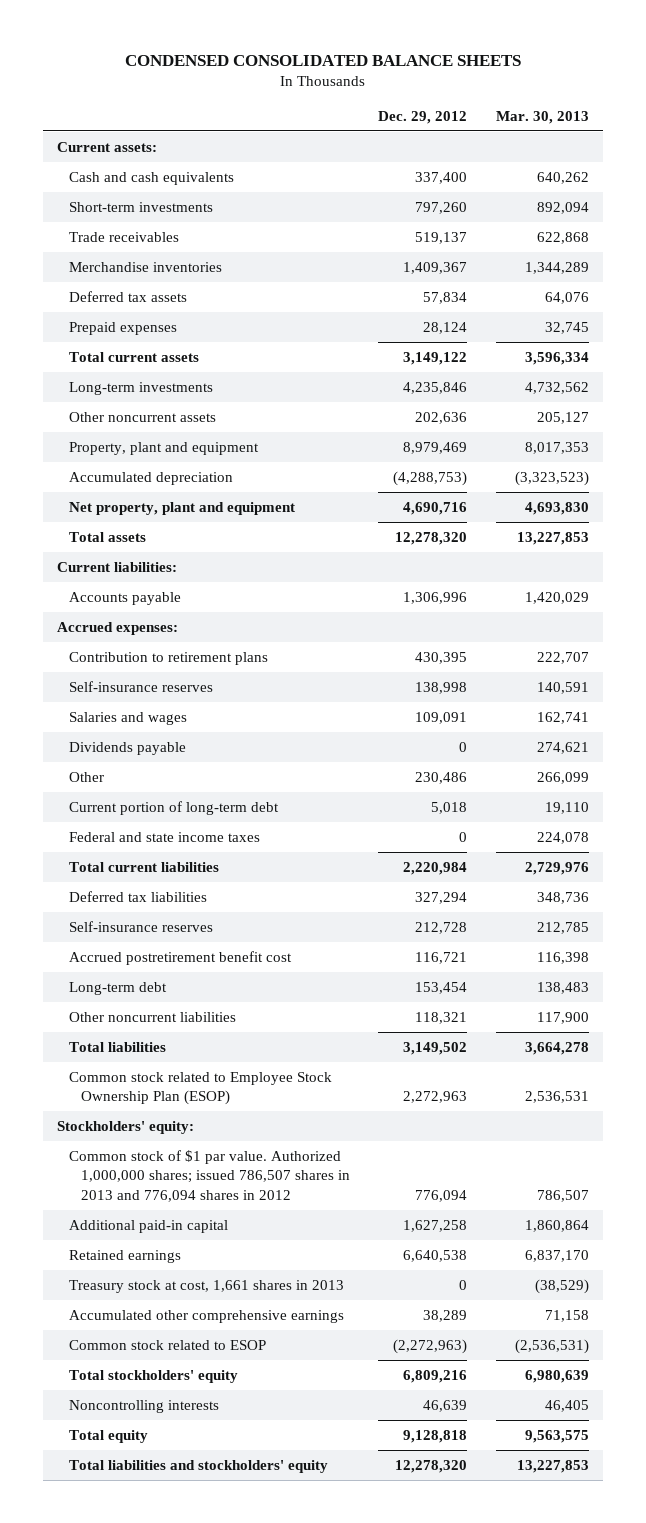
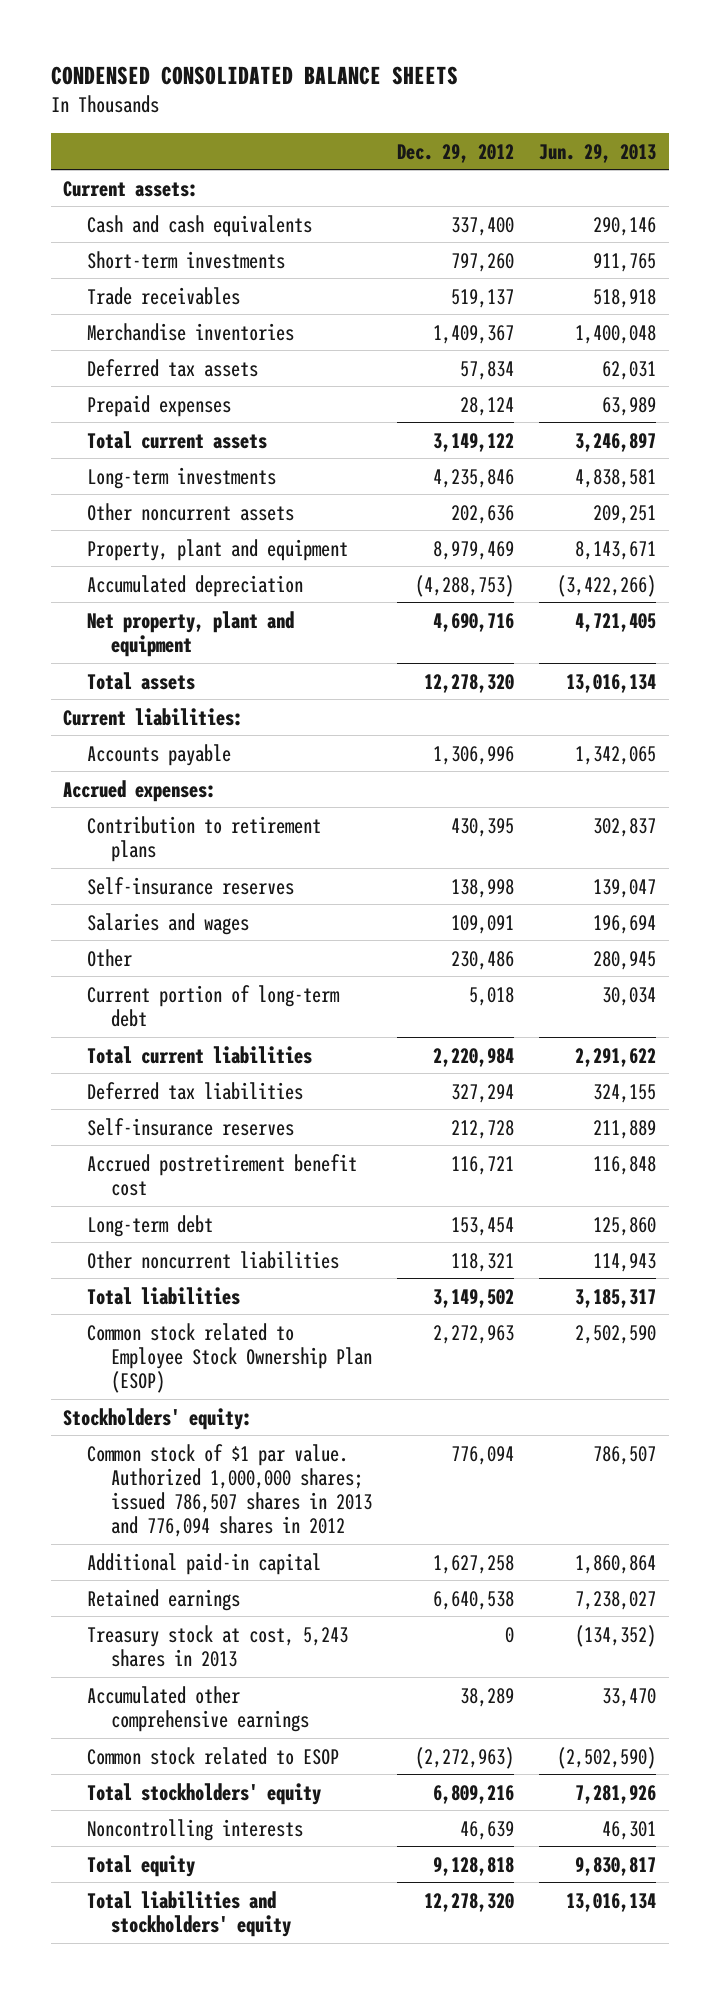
- | Dec. 29, 2012 | Mar. 30, 2013
+ | Dec. 29, 2012 | Jun. 29, 2013
- Dividends payable | 0 | 274,621
- Federal and state income taxes | 0 | 224,078
- Treasury stock at cost, 1,661 shares in 2013 | 0 | (38,529)
+ Treasury stock at cost, 5,243 shares in 2013 | 0 | (134,352)

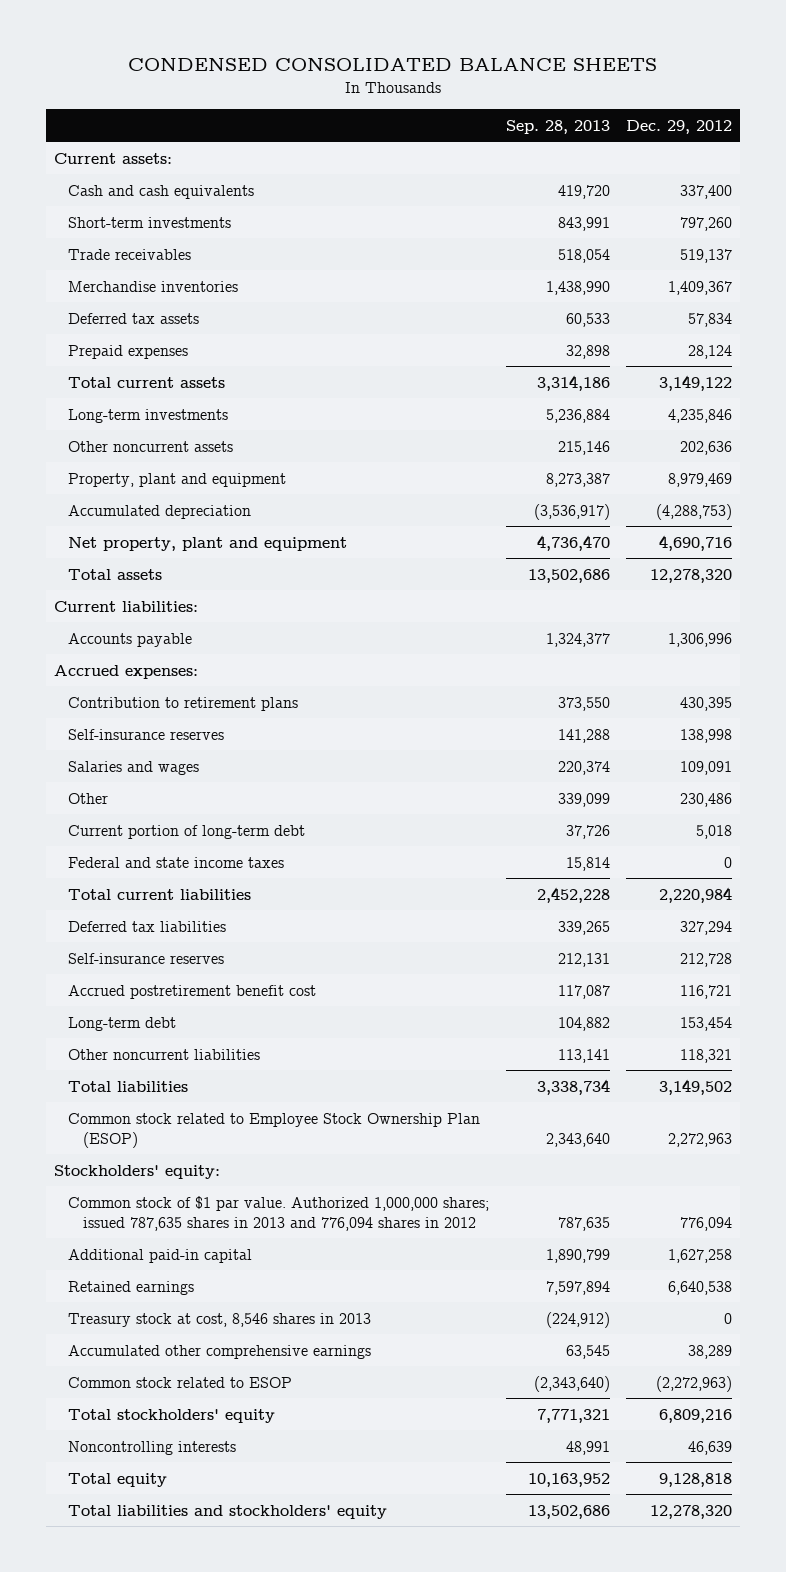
- | Dec. 29, 2012 | Jun. 29, 2013
+ | Sep. 28, 2013 | Dec. 29, 2012
+ Federal and state income taxes | 15,814 | 0
- Common stock of $1 par value. Authorized 1,000,000 shares; issued 786,507 shares in 2013 and 776,094 shares in 2012 | 776,094 | 786,507
+ Common stock of $1 par value. Authorized 1,000,000 shares; issued 787,635 shares in 2013 and 776,094 shares in 2012 | 787,635 | 776,094
- Treasury stock at cost, 5,243 shares in 2013 | 0 | (134,352)
+ Treasury stock at cost, 8,546 shares in 2013 | (224,912) | 0

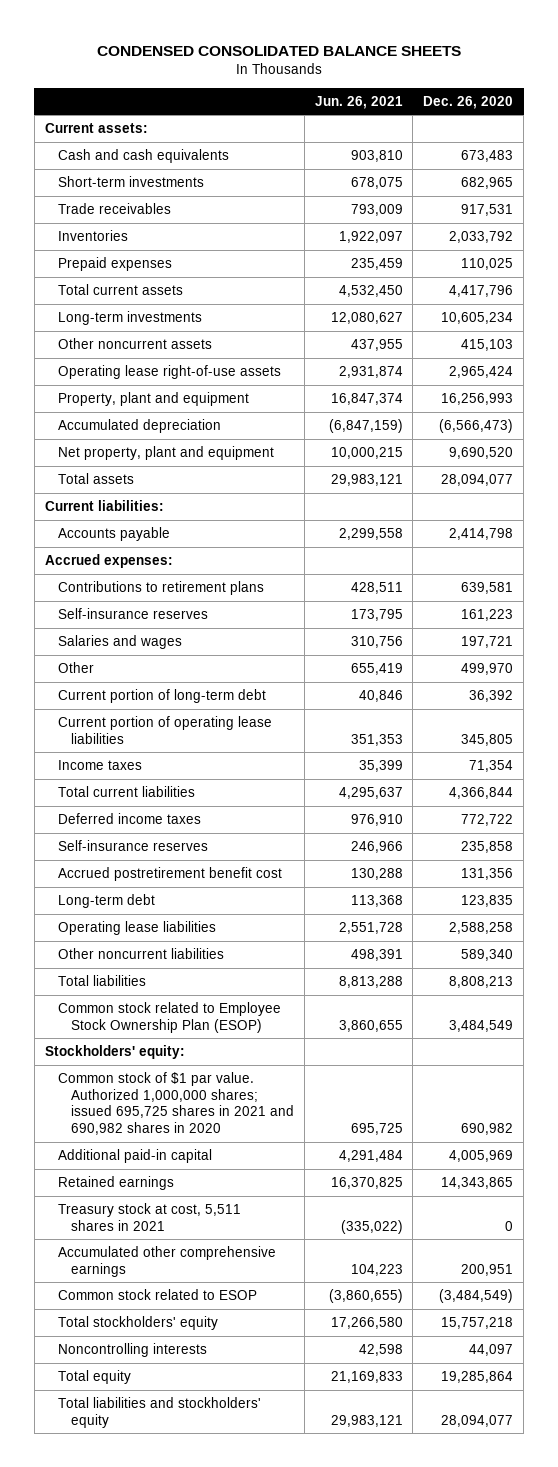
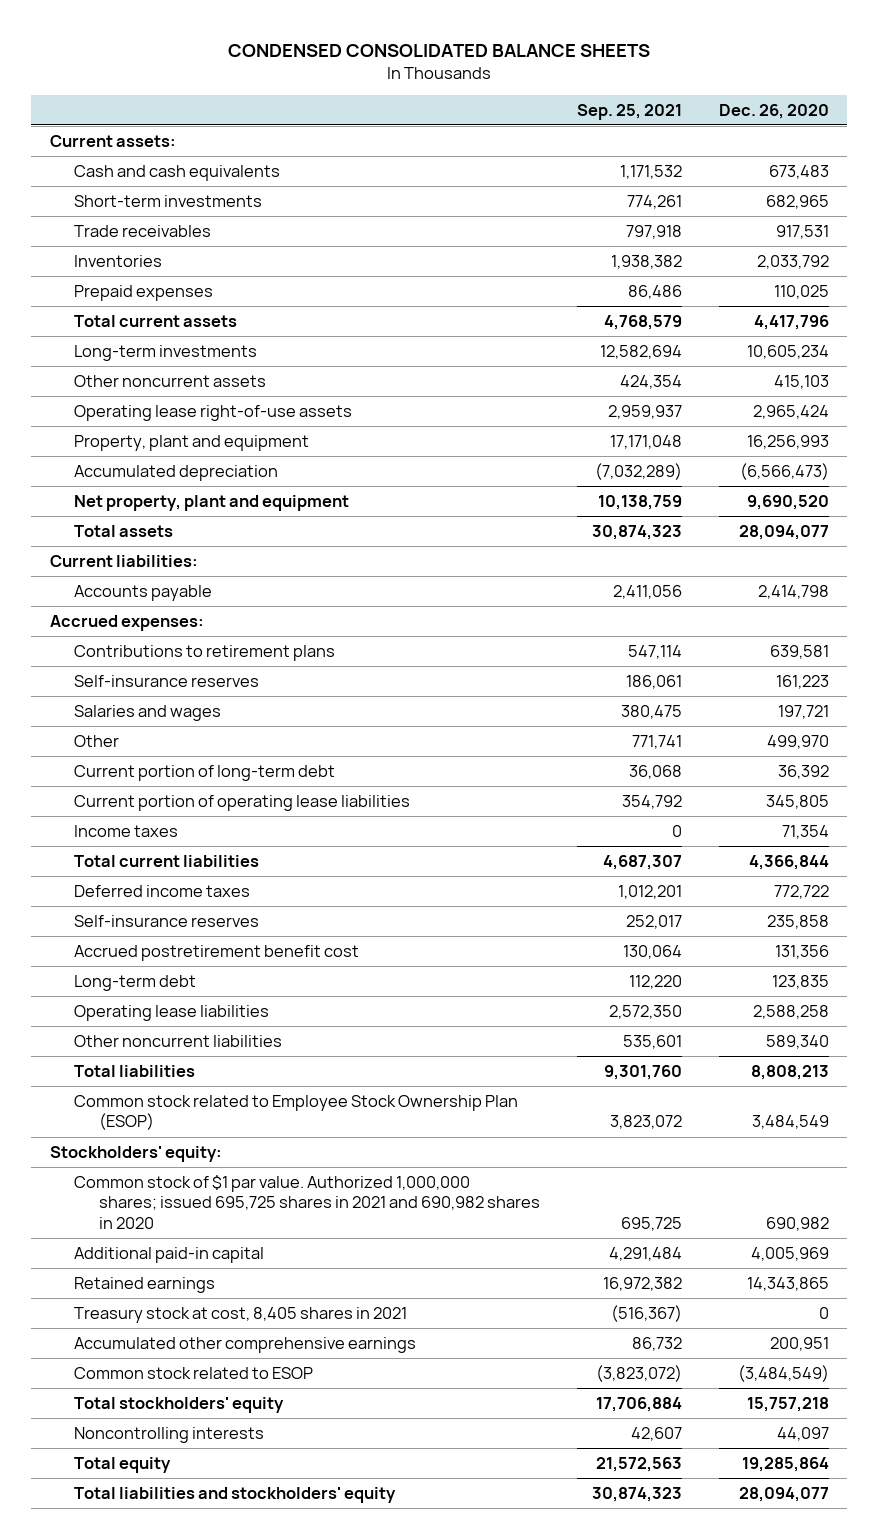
- | Jun. 26, 2021 | Dec. 26, 2020
+ | Sep. 25, 2021 | Dec. 26, 2020
- Treasury stock at cost, 5,511 shares in 2021 | (335,022) | 0
+ Treasury stock at cost, 8,405 shares in 2021 | (516,367) | 0

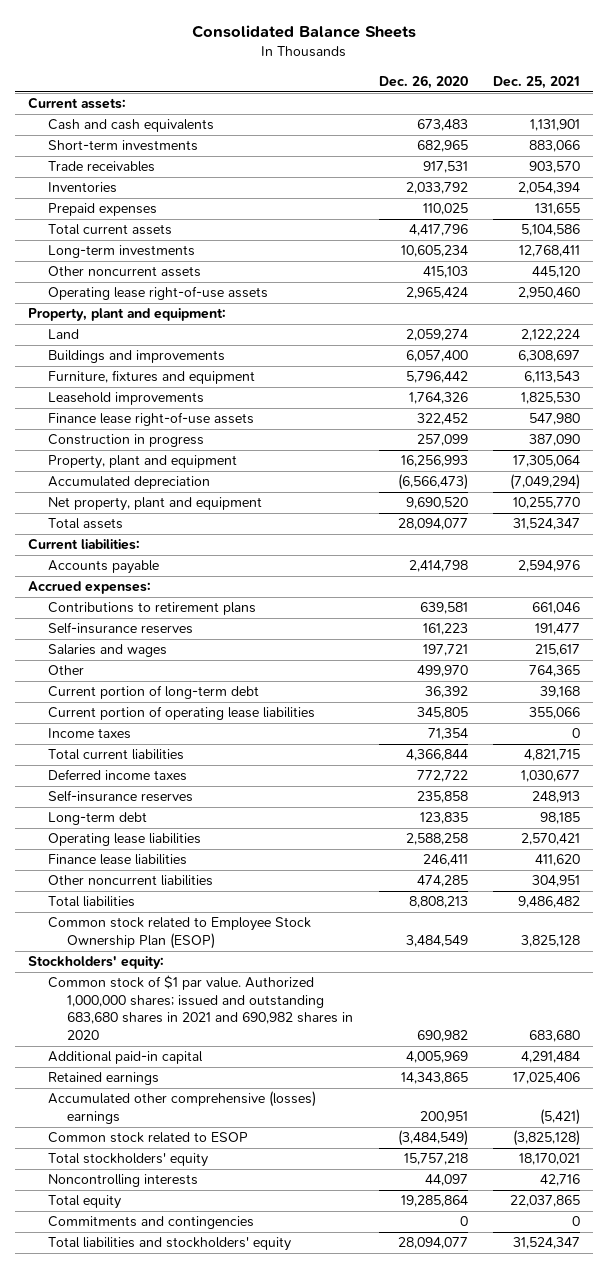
- CONDENSED CONSOLIDATED BALANCE SHEETS
+ Consolidated Balance Sheets
- | Sep. 25, 2021 | Dec. 26, 2020
+ | Dec. 26, 2020 | Dec. 25, 2021
+ Property, plant and equipment:
+ Land | 2,059,274 | 2,122,224
+ Buildings and improvements | 6,057,400 | 6,308,697
+ Furniture, fixtures and equipment | 5,796,442 | 6,113,543
+ Leasehold improvements | 1,764,326 | 1,825,530
+ Finance lease right-of-use assets | 322,452 | 547,980
+ Construction in progress | 257,099 | 387,090
- Accrued postretirement benefit cost | 130,064 | 131,356
- Other noncurrent liabilities | 535,601 | 589,340
+ Finance lease liabilities | 246,411 | 411,620
+ Other noncurrent liabilities | 474,285 | 304,951
- Common stock of $1 par value. Authorized 1,000,000 shares; issued 695,725 shares in 2021 and 690,982 shares in 2020 | 695,725 | 690,982
+ Common stock of $1 par value. Authorized 1,000,000 shares; issued and outstanding 683,680 shares in 2021 and 690,982 shares in 2020 | 690,982 | 683,680
- Treasury stock at cost, 8,405 shares in 2021 | (516,367) | 0
- Accumulated other comprehensive earnings | 86,732 | 200,951
+ Accumulated other comprehensive (losses) earnings | 200,951 | (5,421)
+ Commitments and contingencies | 0 | 0

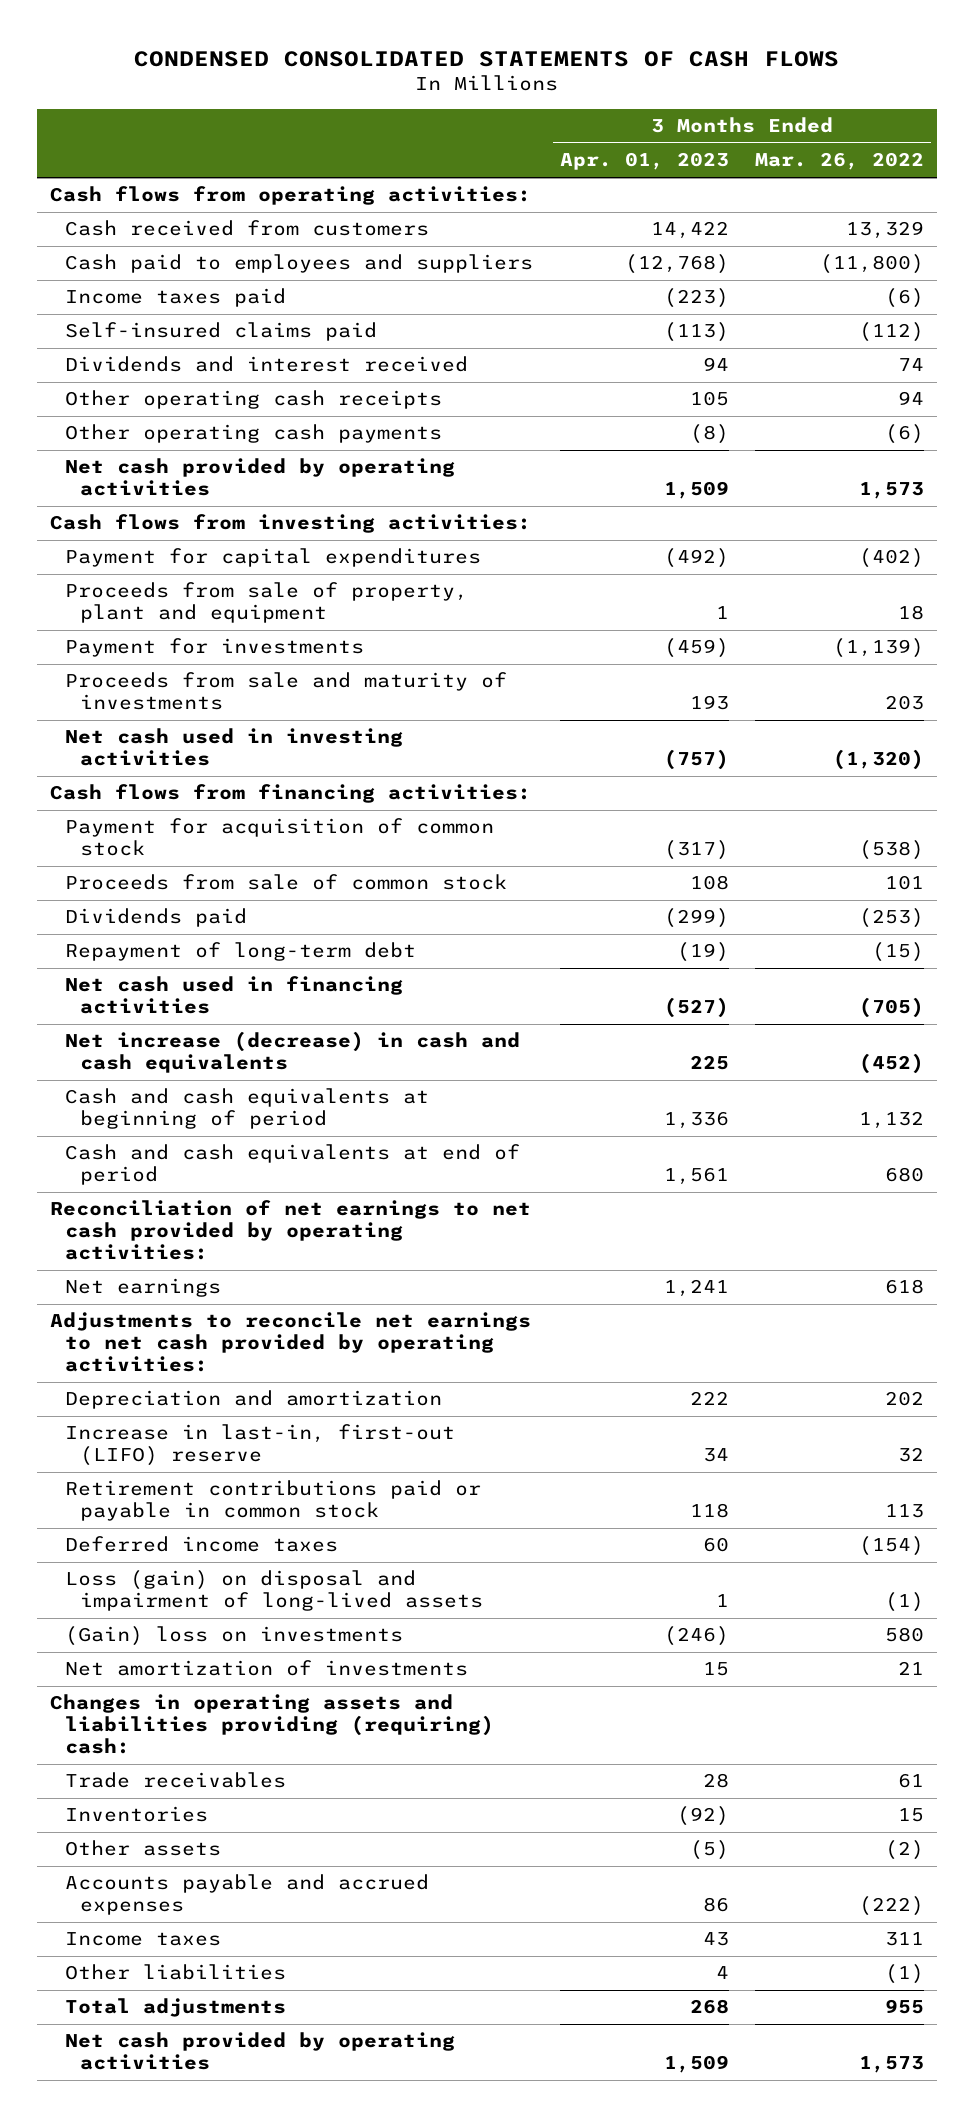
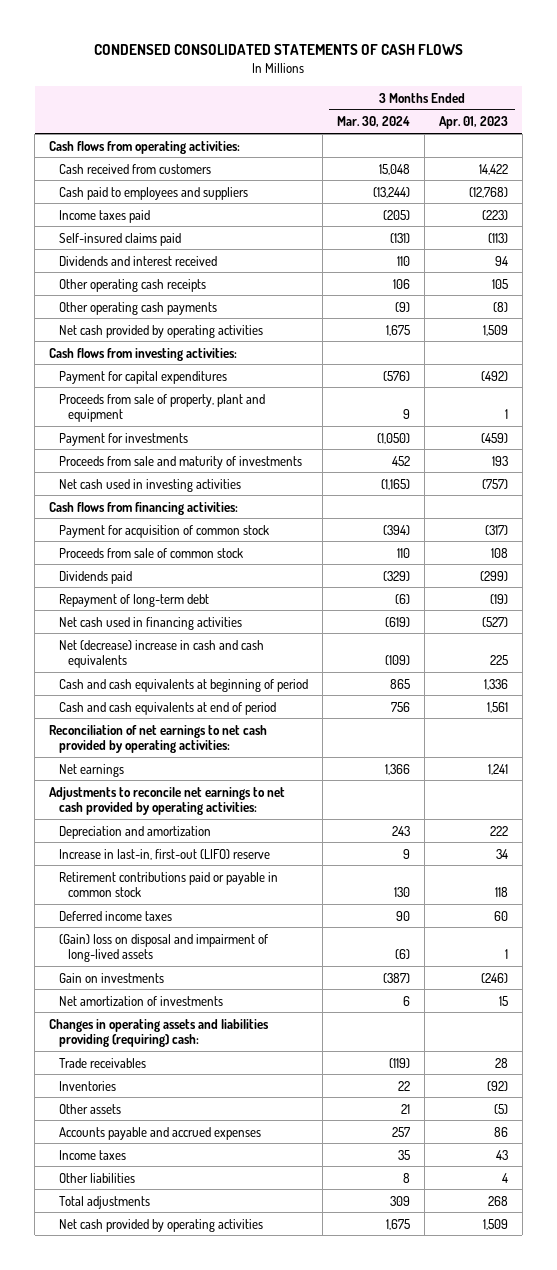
- | 3 Months Ended Apr. 01, 2023 | 3 Months Ended Mar. 26, 2022
+ | 3 Months Ended Mar. 30, 2024 | 3 Months Ended Apr. 01, 2023
- Net increase (decrease) in cash and cash equivalents | 225 | (452)
+ Net (decrease) increase in cash and cash equivalents | (109) | 225
- Loss (gain) on disposal and impairment of long-lived assets | 1 | (1)
- (Gain) loss on investments | (246) | 580
+ (Gain) loss on disposal and impairment of long-lived assets | (6) | 1
+ Gain on investments | (387) | (246)

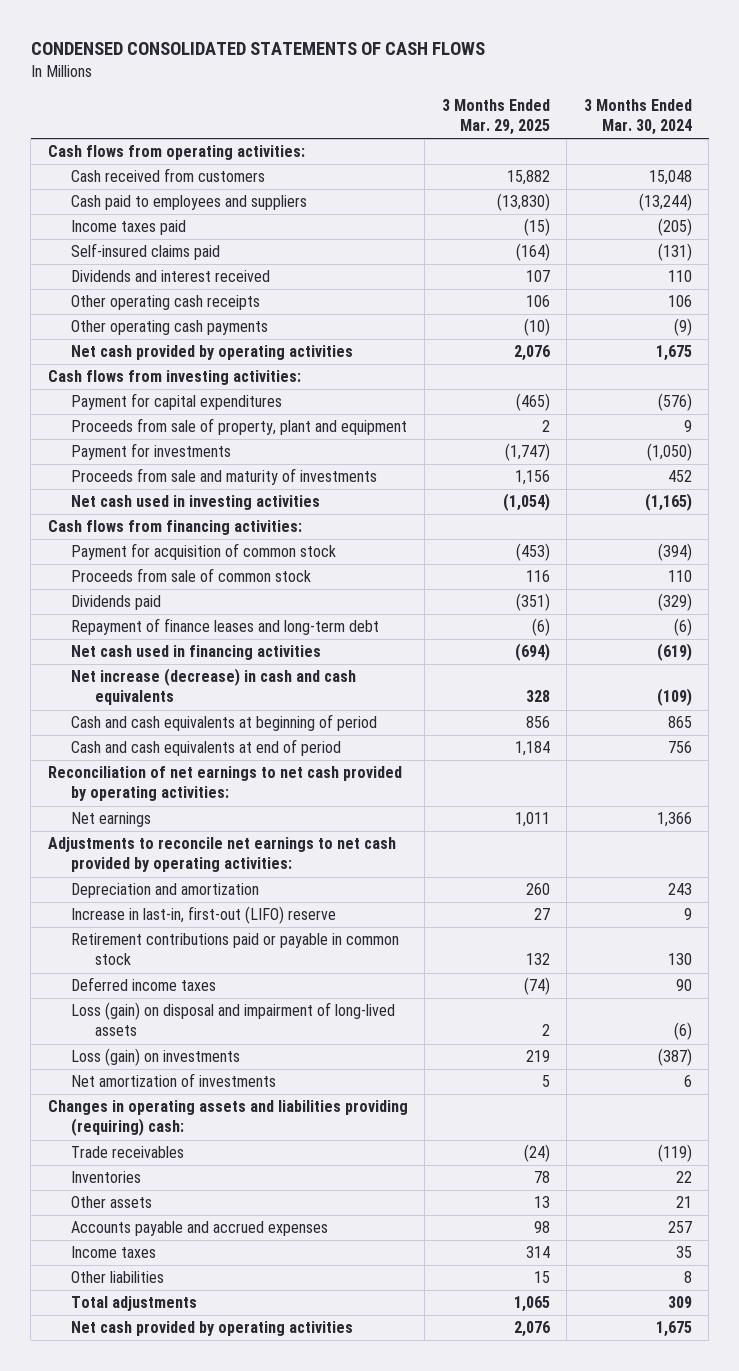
- | 3 Months Ended Mar. 30, 2024 | 3 Months Ended Apr. 01, 2023
+ | 3 Months Ended Mar. 29, 2025 | 3 Months Ended Mar. 30, 2024
- Repayment of long-term debt | (6) | (19)
+ Repayment of finance leases and long-term debt | (6) | (6)
- Net (decrease) increase in cash and cash equivalents | (109) | 225
+ Net increase (decrease) in cash and cash equivalents | 328 | (109)
- (Gain) loss on disposal and impairment of long-lived assets | (6) | 1
- Gain on investments | (387) | (246)
+ Loss (gain) on disposal and impairment of long-lived assets | 2 | (6)
+ Loss (gain) on investments | 219 | (387)

